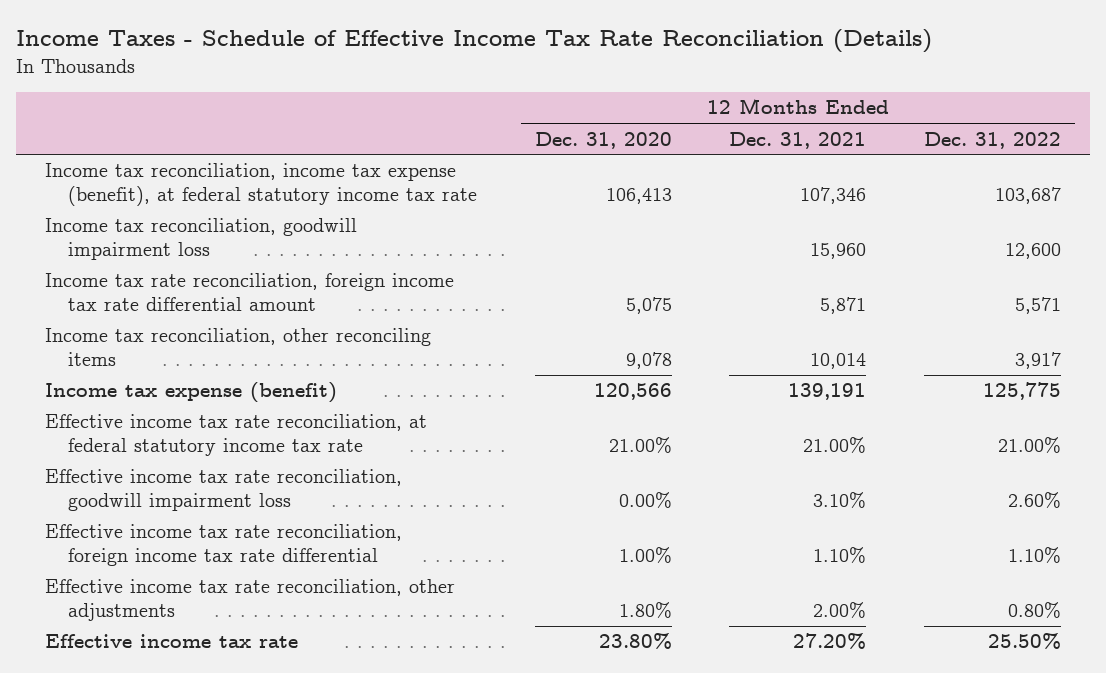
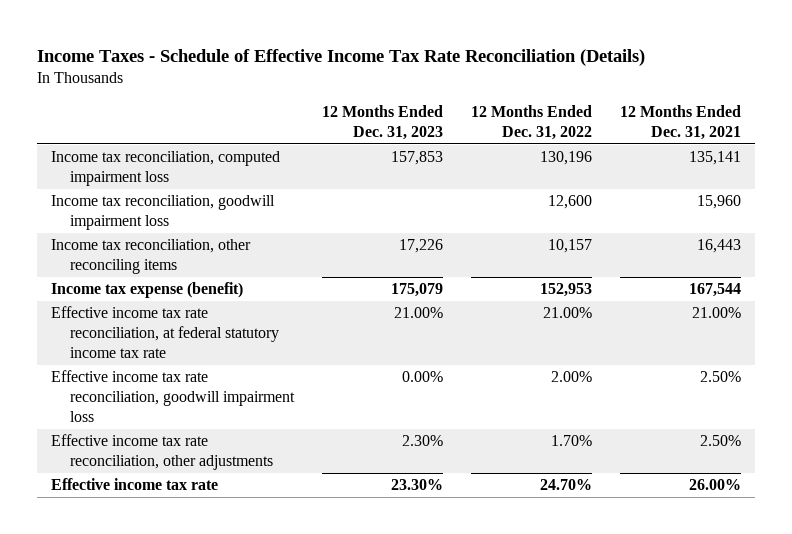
- | 12 Months Ended Dec. 31, 2020 | 12 Months Ended Dec. 31, 2021 | 12 Months Ended Dec. 31, 2022
+ | 12 Months Ended Dec. 31, 2023 | 12 Months Ended Dec. 31, 2022 | 12 Months Ended Dec. 31, 2021
- Income tax reconciliation, income tax expense (benefit), at federal statutory income tax rate | 106,413 | 107,346 | 103,687
+ Income tax reconciliation, computed impairment loss | 157,853 | 130,196 | 135,141
- Income tax rate reconciliation, foreign income tax rate differential amount | 5,075 | 5,871 | 5,571
- Income tax reconciliation, other reconciling items | 9,078 | 10,014 | 3,917
- Income tax expense (benefit) | 120,566 | 139,191 | 125,775
+ Income tax reconciliation, other reconciling items | 17,226 | 10,157 | 16,443
+ Income tax expense (benefit) | 175,079 | 152,953 | 167,544
- Effective income tax rate reconciliation, goodwill impairment loss | 0.00% | 3.10% | 2.60%
- Effective income tax rate reconciliation, foreign income tax rate differential | 1.00% | 1.10% | 1.10%
- Effective income tax rate reconciliation, other adjustments | 1.80% | 2.00% | 0.80%
- Effective income tax rate | 23.80% | 27.20% | 25.50%
+ Effective income tax rate reconciliation, goodwill impairment loss | 0.00% | 2.00% | 2.50%
+ Effective income tax rate reconciliation, other adjustments | 2.30% | 1.70% | 2.50%
+ Effective income tax rate | 23.30% | 24.70% | 26.00%

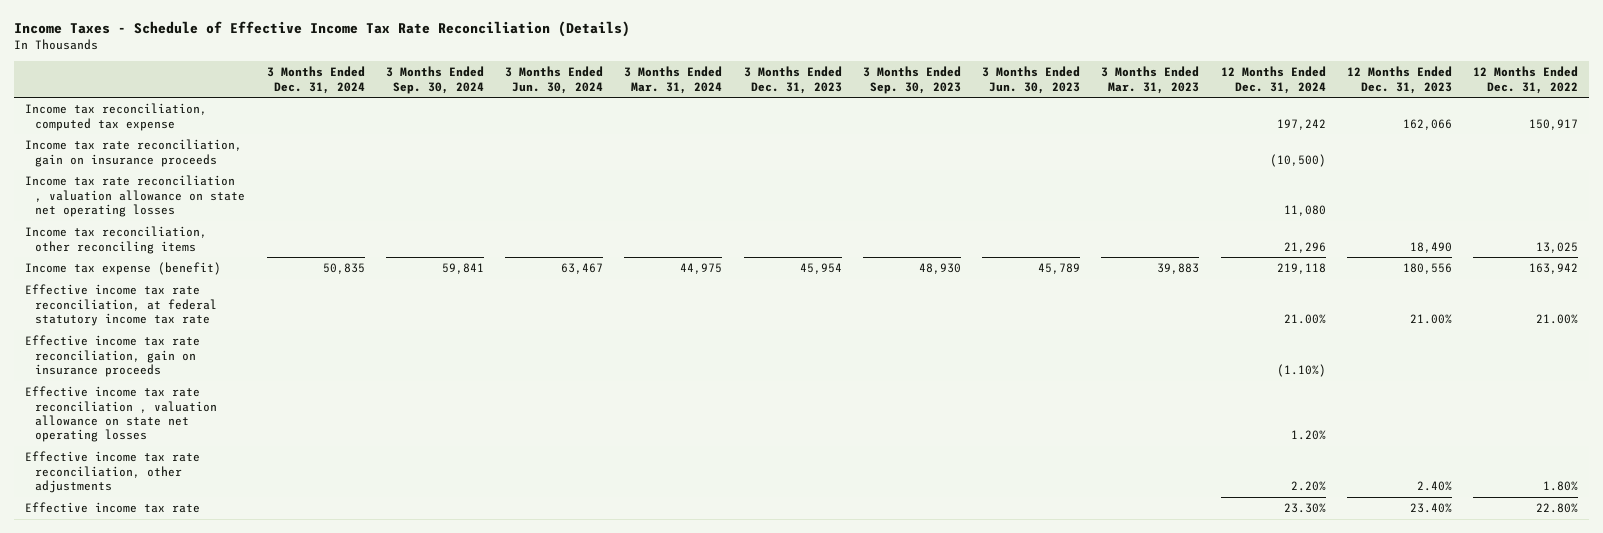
- | 12 Months Ended Dec. 31, 2023 | 12 Months Ended Dec. 31, 2022 | 12 Months Ended Dec. 31, 2021
+ | 3 Months Ended Dec. 31, 2024 | 3 Months Ended Sep. 30, 2024 | 3 Months Ended Jun. 30, 2024 | 3 Months Ended Mar. 31, 2024 | 3 Months Ended Dec. 31, 2023 | 3 Months Ended Sep. 30, 2023 | 3 Months Ended Jun. 30, 2023 | 3 Months Ended Mar. 31, 2023 | 12 Months Ended Dec. 31, 2024 | 12 Months Ended Dec. 31, 2023 | 12 Months Ended Dec. 31, 2022
- Income tax reconciliation, computed impairment loss | 157,853 | 130,196 | 135,141
- Income tax reconciliation, goodwill impairment loss | | 12,600 | 15,960
- Income tax reconciliation, other reconciling items | 17,226 | 10,157 | 16,443
- Income tax expense (benefit) | 175,079 | 152,953 | 167,544
+ Income tax reconciliation, computed tax expense | | | | | | | | | 197,242 | 162,066 | 150,917
+ Income tax rate reconciliation, gain on insurance proceeds | | | | | | | | | (10,500) | |
+ Income tax rate reconciliation , valuation allowance on state net operating losses | | | | | | | | | 11,080 | |
+ Income tax reconciliation, other reconciling items | | | | | | | | | 21,296 | 18,490 | 13,025
+ Income tax expense (benefit) | 50,835 | 59,841 | 63,467 | 44,975 | 45,954 | 48,930 | 45,789 | 39,883 | 219,118 | 180,556 | 163,942
- Effective income tax rate reconciliation, goodwill impairment loss | 0.00% | 2.00% | 2.50%
- Effective income tax rate reconciliation, other adjustments | 2.30% | 1.70% | 2.50%
- Effective income tax rate | 23.30% | 24.70% | 26.00%
+ Effective income tax rate reconciliation, gain on insurance proceeds | | | | | | | | | (1.10%) | |
+ Effective income tax rate reconciliation , valuation allowance on state net operating losses | | | | | | | | | 1.20% | |
+ Effective income tax rate reconciliation, other adjustments | | | | | | | | | 2.20% | 2.40% | 1.80%
+ Effective income tax rate | | | | | | | | | 23.30% | 23.40% | 22.80%

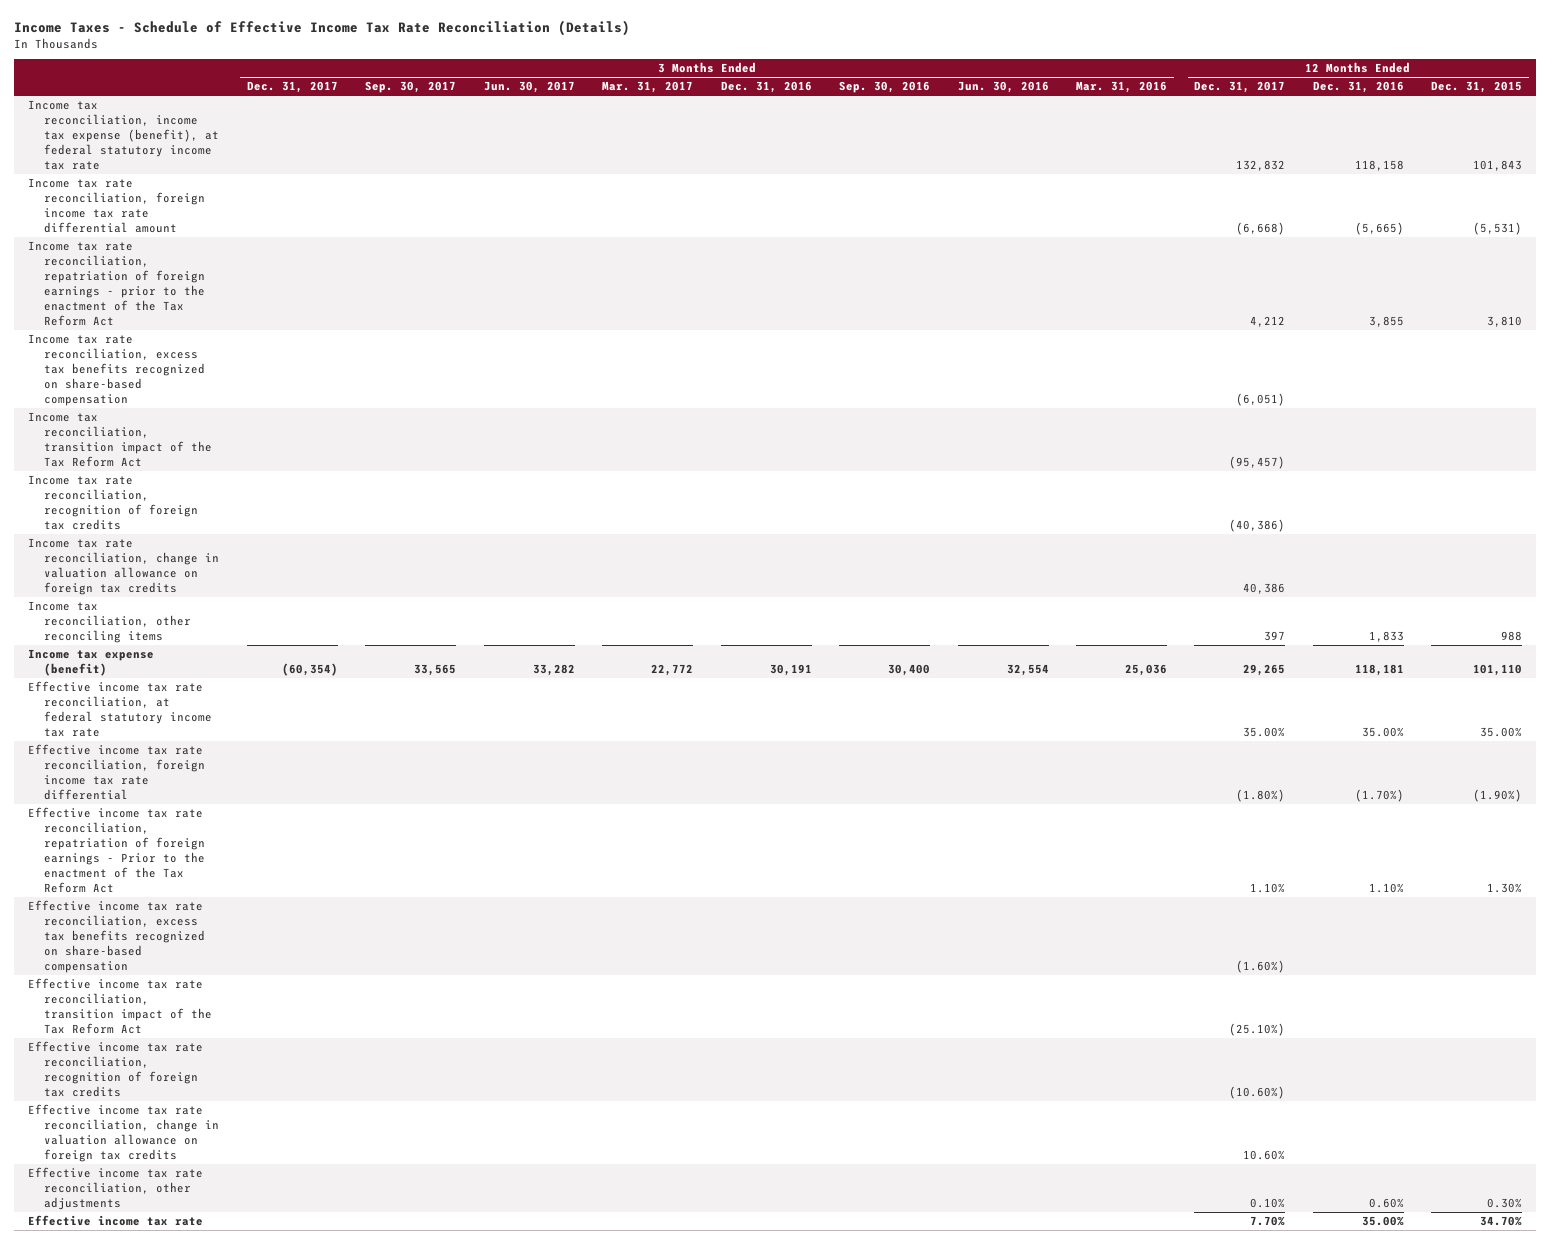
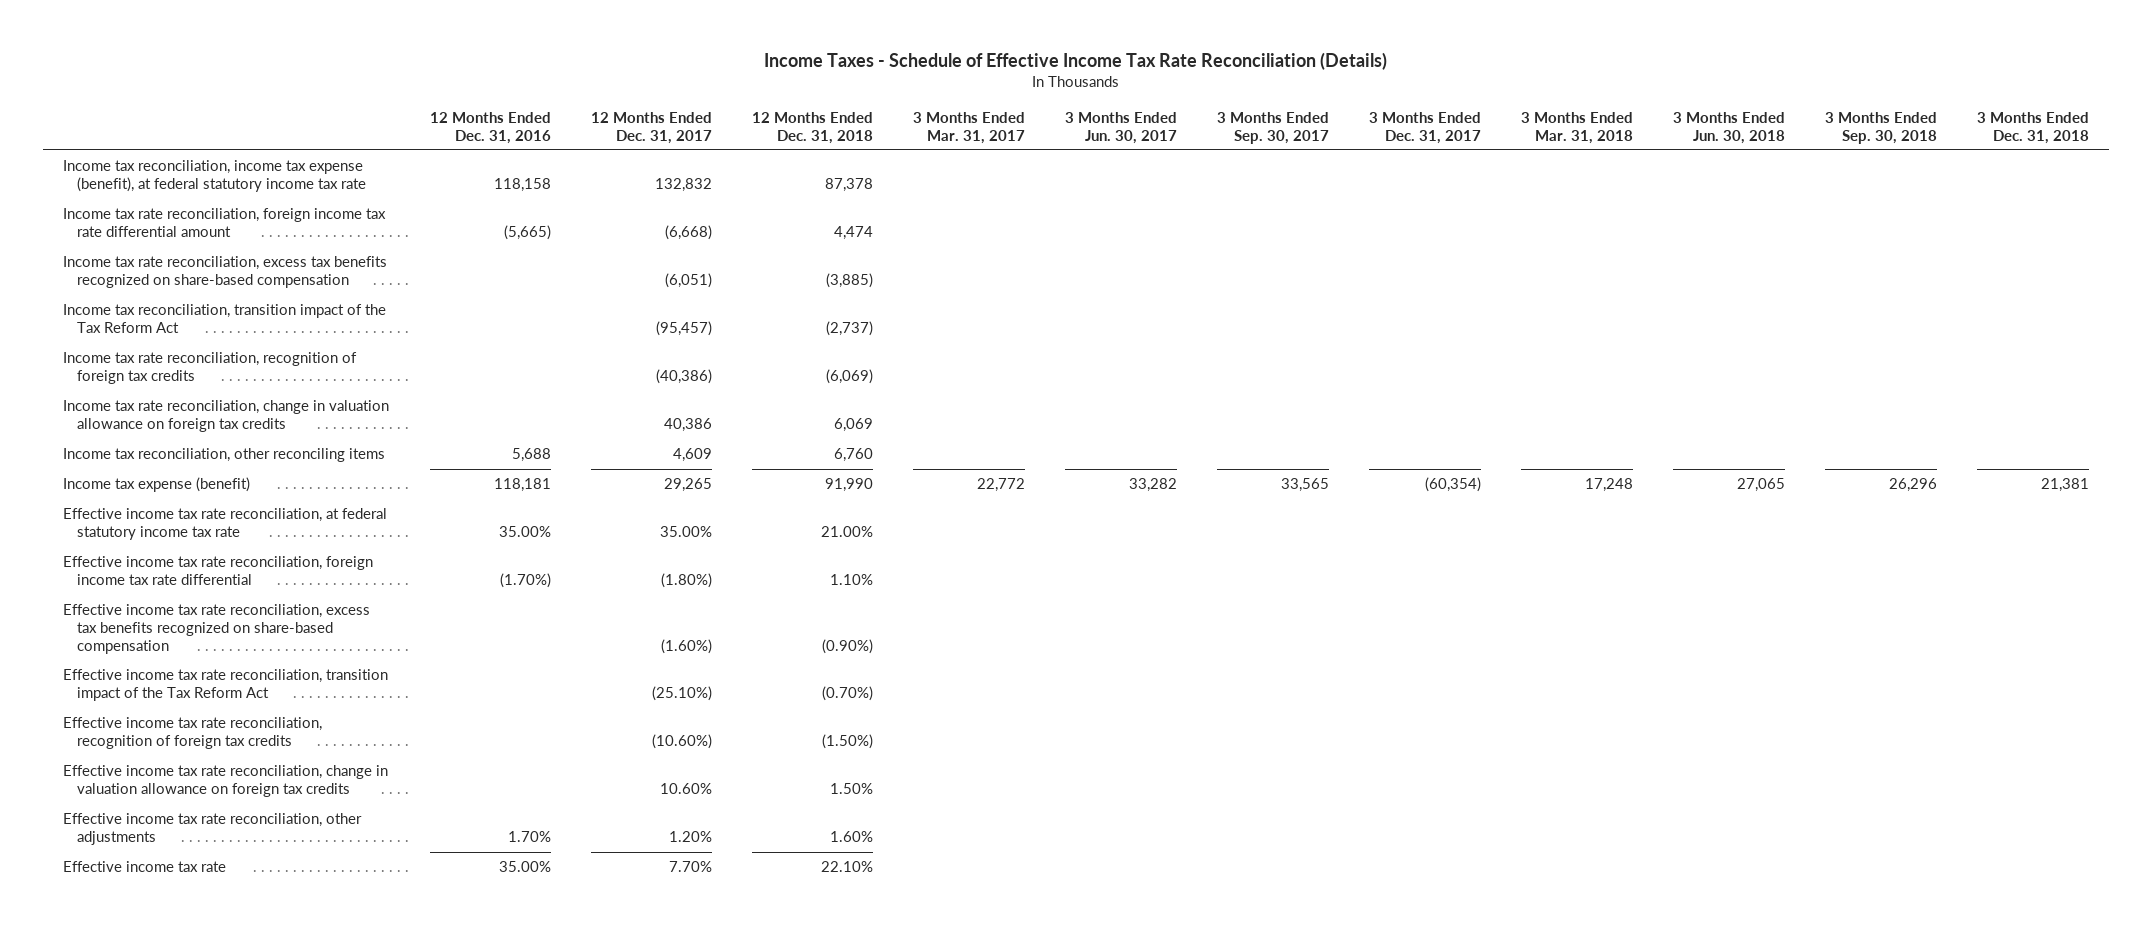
- | 3 Months Ended Dec. 31, 2017 | 3 Months Ended Sep. 30, 2017 | 3 Months Ended Jun. 30, 2017 | 3 Months Ended Mar. 31, 2017 | 3 Months Ended Dec. 31, 2016 | 3 Months Ended Sep. 30, 2016 | 3 Months Ended Jun. 30, 2016 | 3 Months Ended Mar. 31, 2016 | 12 Months Ended Dec. 31, 2017 | 12 Months Ended Dec. 31, 2016 | 12 Months Ended Dec. 31, 2015
+ | 12 Months Ended Dec. 31, 2016 | 12 Months Ended Dec. 31, 2017 | 12 Months Ended Dec. 31, 2018 | 3 Months Ended Mar. 31, 2017 | 3 Months Ended Jun. 30, 2017 | 3 Months Ended Sep. 30, 2017 | 3 Months Ended Dec. 31, 2017 | 3 Months Ended Mar. 31, 2018 | 3 Months Ended Jun. 30, 2018 | 3 Months Ended Sep. 30, 2018 | 3 Months Ended Dec. 31, 2018
- Income tax rate reconciliation, repatriation of foreign earnings - prior to the enactment of the Tax Reform Act | | | | | | | | | 4,212 | 3,855 | 3,810
- Income tax reconciliation, other reconciling items | | | | | | | | | 397 | 1,833 | 988
+ Income tax reconciliation, other reconciling items | 5,688 | 4,609 | 6,760 | | | | | | | |
- Effective income tax rate reconciliation, repatriation of foreign earnings - Prior to the enactment of the Tax Reform Act | | | | | | | | | 1.10% | 1.10% | 1.30%
- Effective income tax rate reconciliation, other adjustments | | | | | | | | | 0.10% | 0.60% | 0.30%
+ Effective income tax rate reconciliation, other adjustments | 1.70% | 1.20% | 1.60% | | | | | | | |

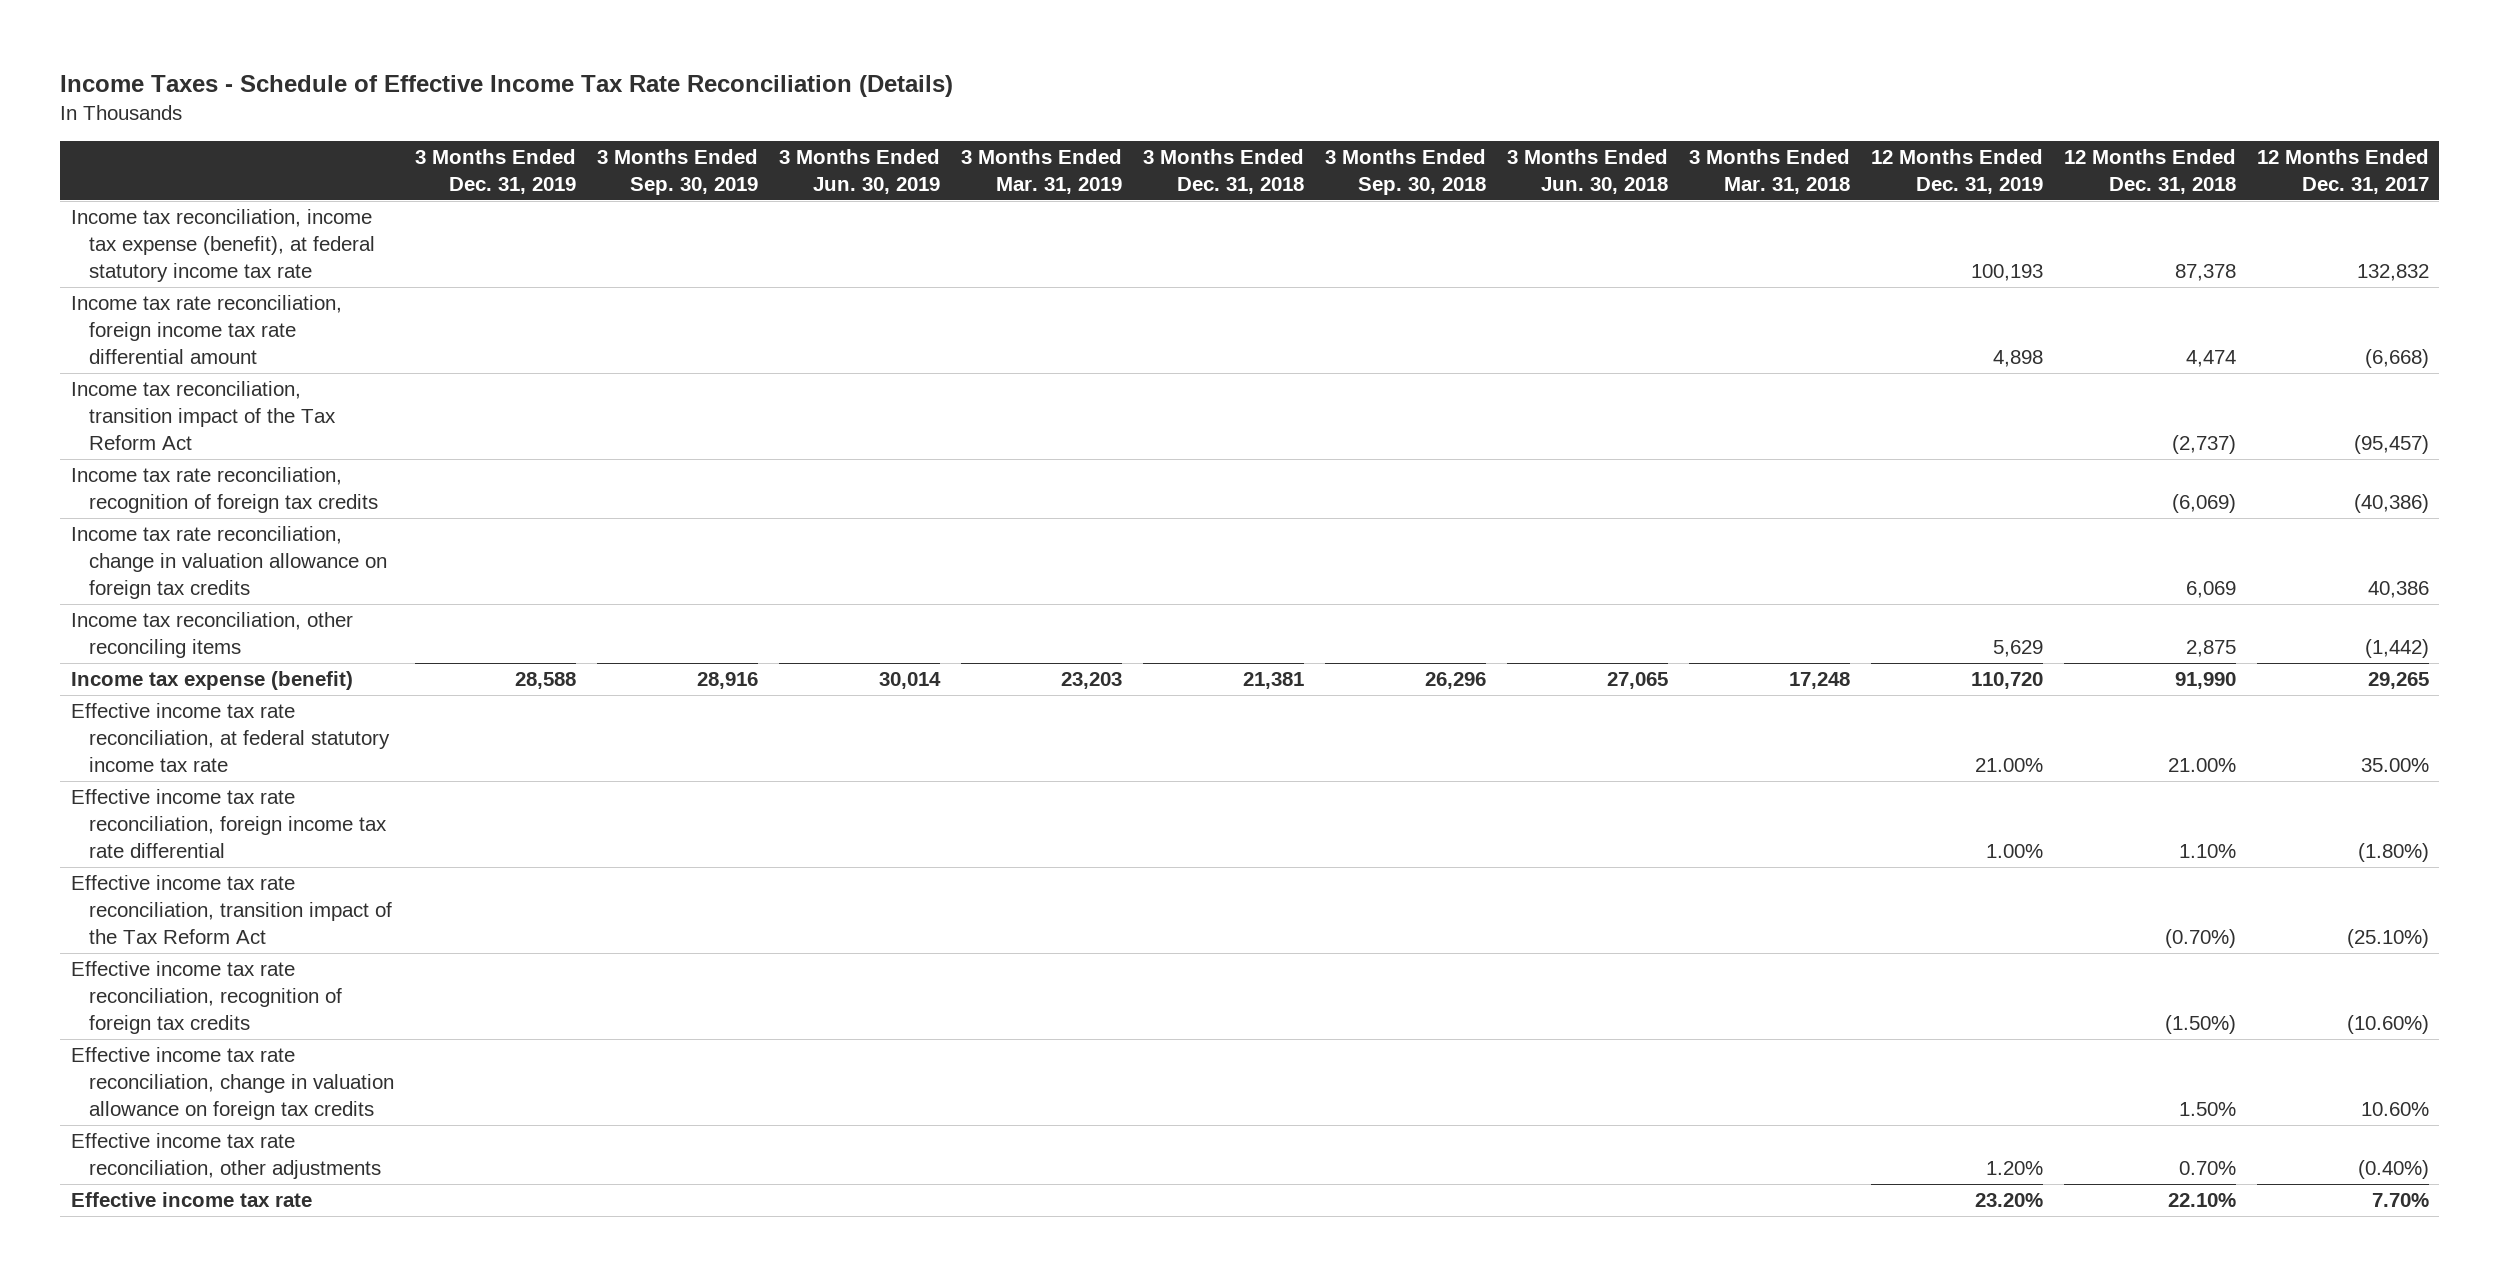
- | 12 Months Ended Dec. 31, 2016 | 12 Months Ended Dec. 31, 2017 | 12 Months Ended Dec. 31, 2018 | 3 Months Ended Mar. 31, 2017 | 3 Months Ended Jun. 30, 2017 | 3 Months Ended Sep. 30, 2017 | 3 Months Ended Dec. 31, 2017 | 3 Months Ended Mar. 31, 2018 | 3 Months Ended Jun. 30, 2018 | 3 Months Ended Sep. 30, 2018 | 3 Months Ended Dec. 31, 2018
+ | 3 Months Ended Dec. 31, 2019 | 3 Months Ended Sep. 30, 2019 | 3 Months Ended Jun. 30, 2019 | 3 Months Ended Mar. 31, 2019 | 3 Months Ended Dec. 31, 2018 | 3 Months Ended Sep. 30, 2018 | 3 Months Ended Jun. 30, 2018 | 3 Months Ended Mar. 31, 2018 | 12 Months Ended Dec. 31, 2019 | 12 Months Ended Dec. 31, 2018 | 12 Months Ended Dec. 31, 2017
- Income tax rate reconciliation, excess tax benefits recognized on share-based compensation | | (6,051) | (3,885) | | | | | | | |
- Income tax reconciliation, other reconciling items | 5,688 | 4,609 | 6,760 | | | | | | | |
+ Income tax reconciliation, other reconciling items | | | | | | | | | 5,629 | 2,875 | (1,442)
- Effective income tax rate reconciliation, excess tax benefits recognized on share-based compensation | | (1.60%) | (0.90%) | | | | | | | |
- Effective income tax rate reconciliation, other adjustments | 1.70% | 1.20% | 1.60% | | | | | | | |
+ Effective income tax rate reconciliation, other adjustments | | | | | | | | | 1.20% | 0.70% | (0.40%)

